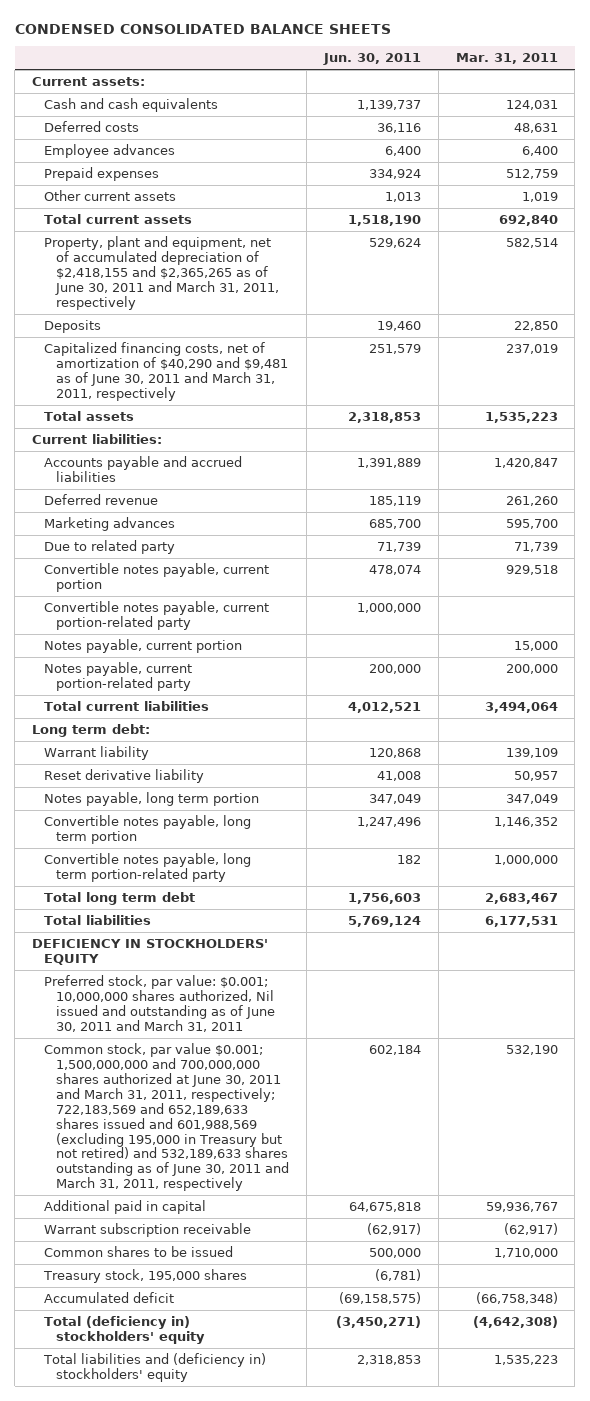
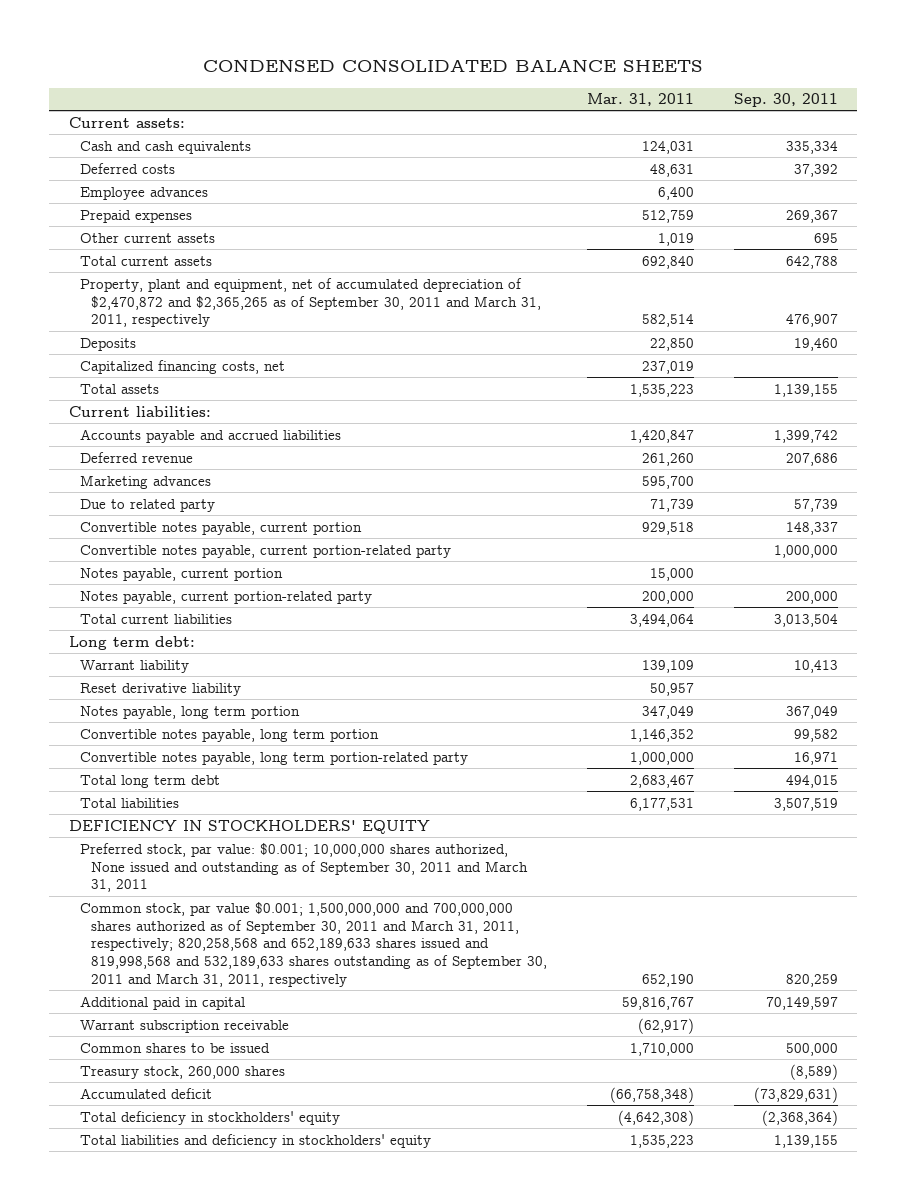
- | Jun. 30, 2011 | Mar. 31, 2011
+ | Mar. 31, 2011 | Sep. 30, 2011
- Property, plant and equipment, net of accumulated depreciation of $2,418,155 and $2,365,265 as of June 30, 2011 and March 31, 2011, respectively | 529,624 | 582,514
+ Property, plant and equipment, net of accumulated depreciation of $2,470,872 and $2,365,265 as of September 30, 2011 and March 31, 2011, respectively | 582,514 | 476,907
- Capitalized financing costs, net of amortization of $40,290 and $9,481 as of June 30, 2011 and March 31, 2011, respectively | 251,579 | 237,019
+ Capitalized financing costs, net | 237,019 |
- Preferred stock, par value: $0.001; 10,000,000 shares authorized, Nil issued and outstanding as of June 30, 2011 and March 31, 2011
- Common stock, par value $0.001; 1,500,000,000 and 700,000,000 shares authorized at June 30, 2011 and March 31, 2011, respectively; 722,183,569 and 652,189,633 shares issued and 601,988,569 (excluding 195,000 in Treasury but not retired) and 532,189,633 shares outstanding as of June 30, 2011 and March 31, 2011, respectively | 602,184 | 532,190
- Additional paid in capital | 64,675,818 | 59,936,767
+ Preferred stock, par value: $0.001; 10,000,000 shares authorized, None issued and outstanding as of September 30, 2011 and March 31, 2011
+ Common stock, par value $0.001; 1,500,000,000 and 700,000,000 shares authorized as of September 30, 2011 and March 31, 2011, respectively; 820,258,568 and 652,189,633 shares issued and 819,998,568 and 532,189,633 shares outstanding as of September 30, 2011 and March 31, 2011, respectively | 652,190 | 820,259
+ Additional paid in capital | 59,816,767 | 70,149,597
- Treasury stock, 195,000 shares | (6,781) |
+ Treasury stock, 260,000 shares | | (8,589)
- Total (deficiency in) stockholders' equity | (3,450,271) | (4,642,308)
- Total liabilities and (deficiency in) stockholders' equity | 2,318,853 | 1,535,223
+ Total deficiency in stockholders' equity | (4,642,308) | (2,368,364)
+ Total liabilities and deficiency in stockholders' equity | 1,535,223 | 1,139,155

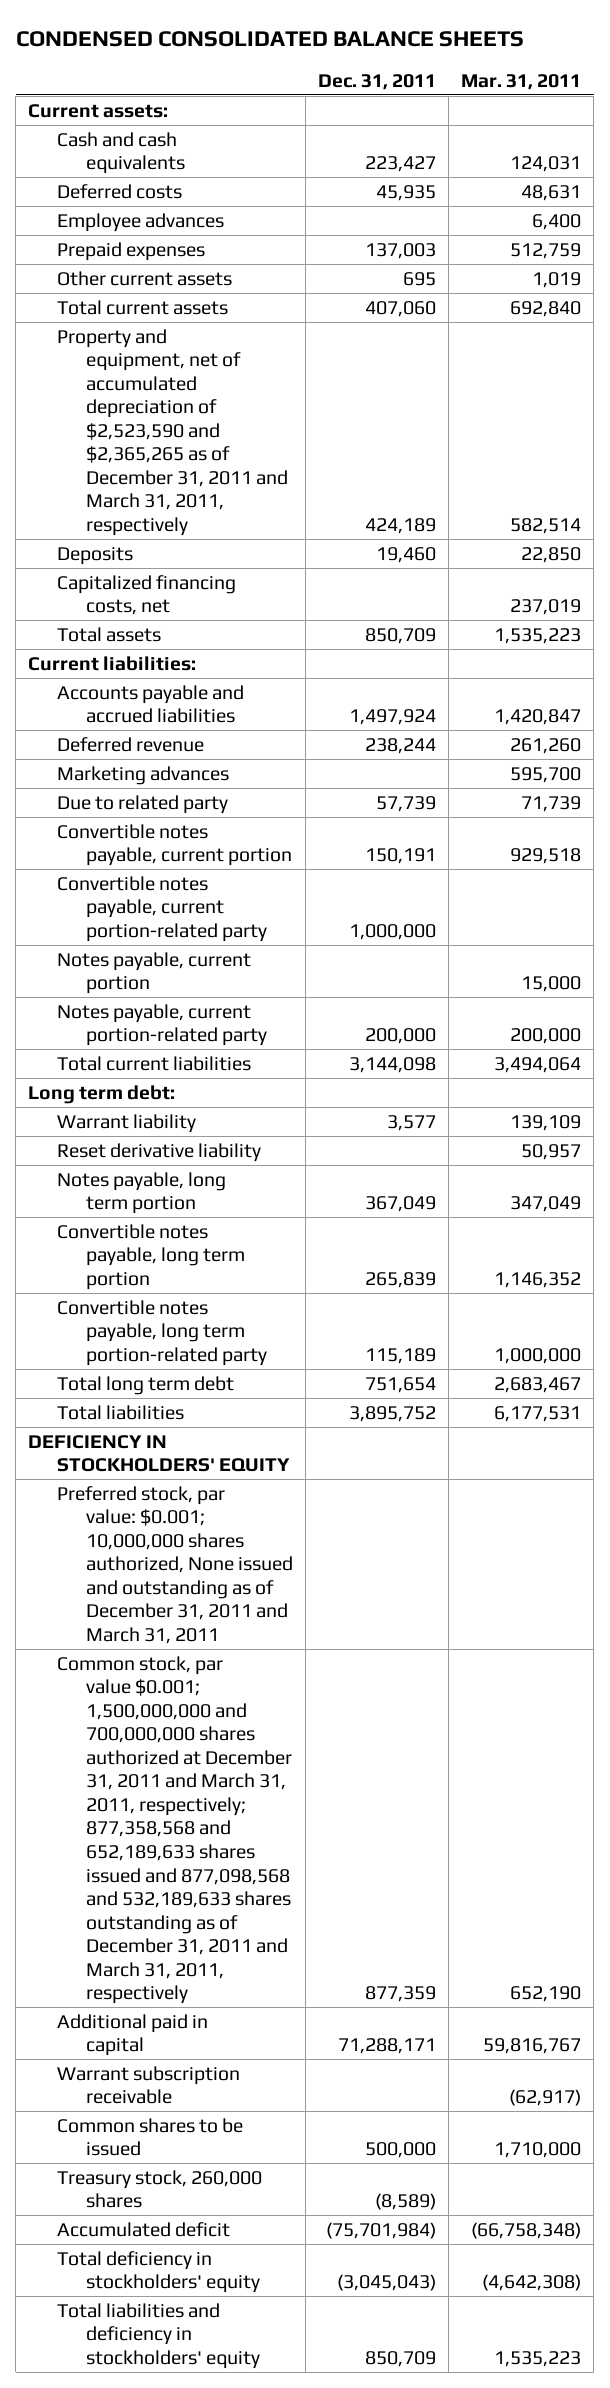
- | Mar. 31, 2011 | Sep. 30, 2011
+ | Dec. 31, 2011 | Mar. 31, 2011
- Property, plant and equipment, net of accumulated depreciation of $2,470,872 and $2,365,265 as of September 30, 2011 and March 31, 2011, respectively | 582,514 | 476,907
+ Property and equipment, net of accumulated depreciation of $2,523,590 and $2,365,265 as of December 31, 2011 and March 31, 2011, respectively | 424,189 | 582,514
- Preferred stock, par value: $0.001; 10,000,000 shares authorized, None issued and outstanding as of September 30, 2011 and March 31, 2011
- Common stock, par value $0.001; 1,500,000,000 and 700,000,000 shares authorized as of September 30, 2011 and March 31, 2011, respectively; 820,258,568 and 652,189,633 shares issued and 819,998,568 and 532,189,633 shares outstanding as of September 30, 2011 and March 31, 2011, respectively | 652,190 | 820,259
+ Preferred stock, par value: $0.001; 10,000,000 shares authorized, None issued and outstanding as of December 31, 2011 and March 31, 2011
+ Common stock, par value $0.001; 1,500,000,000 and 700,000,000 shares authorized at December 31, 2011 and March 31, 2011, respectively; 877,358,568 and 652,189,633 shares issued and 877,098,568 and 532,189,633 shares outstanding as of December 31, 2011 and March 31, 2011, respectively | 877,359 | 652,190

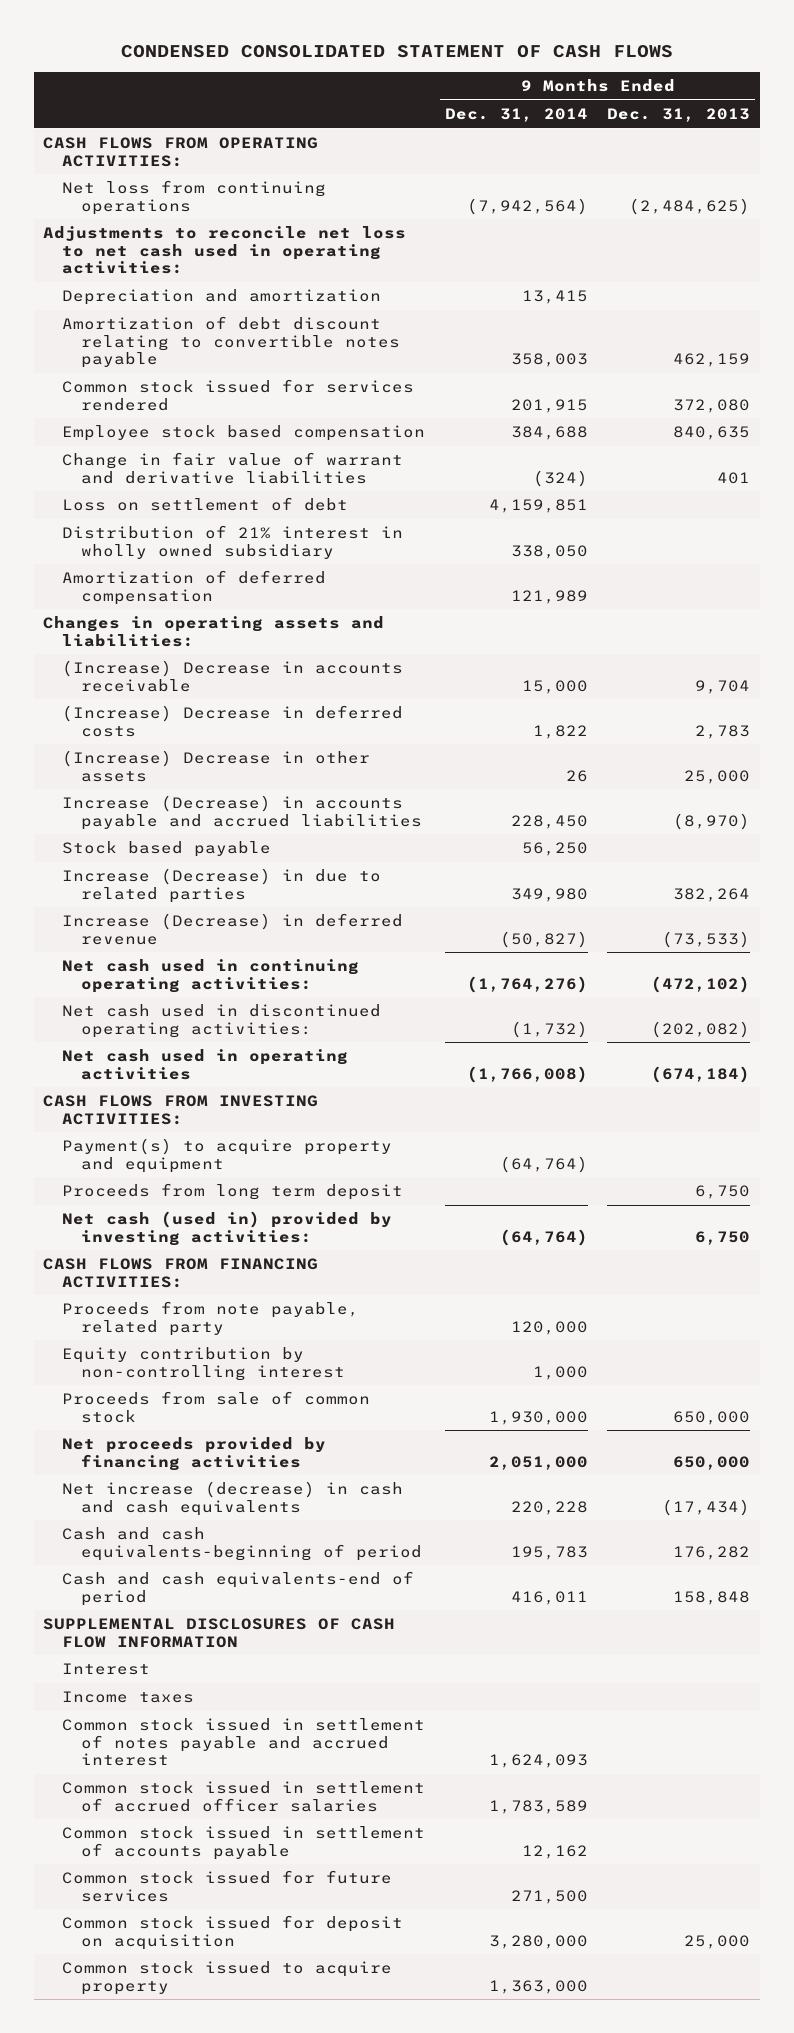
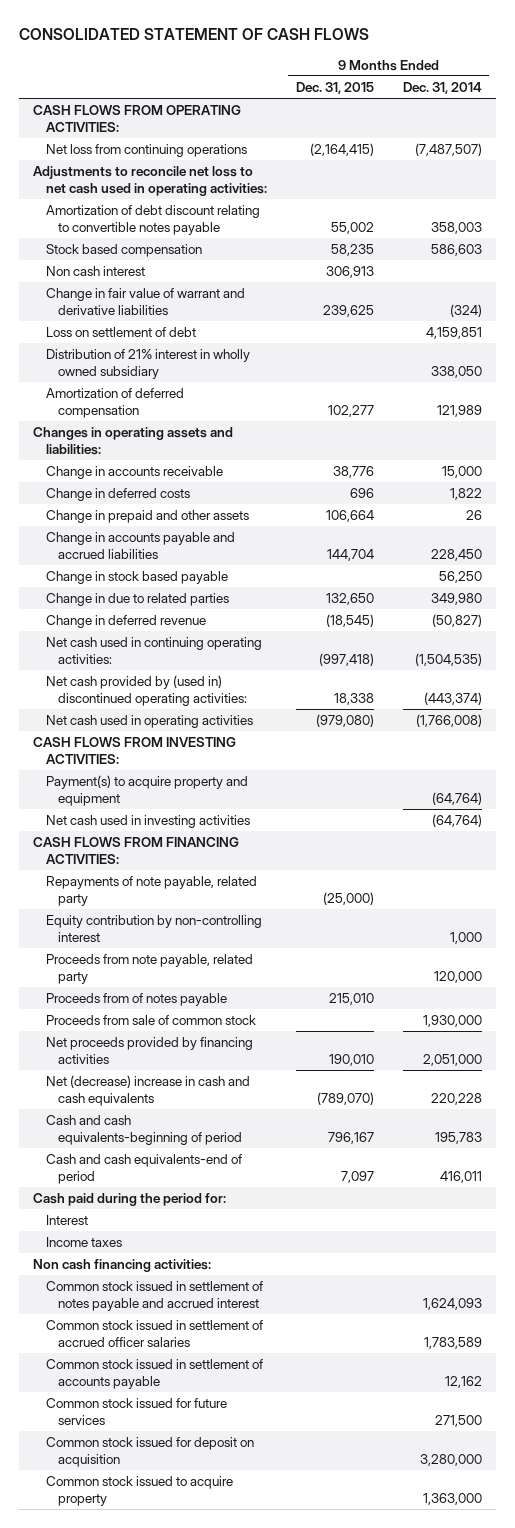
- CONDENSED CONSOLIDATED STATEMENT OF CASH FLOWS
+ CONSOLIDATED STATEMENT OF CASH FLOWS
- | 9 Months Ended Dec. 31, 2014 | 9 Months Ended Dec. 31, 2013
+ | 9 Months Ended Dec. 31, 2015 | 9 Months Ended Dec. 31, 2014
- Net loss from continuing operations | (7,942,564) | (2,484,625)
+ Net loss from continuing operations | (2,164,415) | (7,487,507)
- Depreciation and amortization | 13,415 |
- Common stock issued for services rendered | 201,915 | 372,080
- Employee stock based compensation | 384,688 | 840,635
+ Stock based compensation | 58,235 | 586,603
+ Non cash interest | 306,913 |
- (Increase) Decrease in accounts receivable | 15,000 | 9,704
- (Increase) Decrease in deferred costs | 1,822 | 2,783
- (Increase) Decrease in other assets | 26 | 25,000
- Increase (Decrease) in accounts payable and accrued liabilities | 228,450 | (8,970)
- Stock based payable | 56,250 |
- Increase (Decrease) in due to related parties | 349,980 | 382,264
- Increase (Decrease) in deferred revenue | (50,827) | (73,533)
- Net cash used in continuing operating activities: | (1,764,276) | (472,102)
- Net cash used in discontinued operating activities: | (1,732) | (202,082)
+ Change in accounts receivable | 38,776 | 15,000
+ Change in deferred costs | 696 | 1,822
+ Change in prepaid and other assets | 106,664 | 26
+ Change in accounts payable and accrued liabilities | 144,704 | 228,450
+ Change in stock based payable | | 56,250
+ Change in due to related parties | 132,650 | 349,980
+ Change in deferred revenue | (18,545) | (50,827)
+ Net cash used in continuing operating activities: | (997,418) | (1,504,535)
+ Net cash provided by (used in) discontinued operating activities: | 18,338 | (443,374)
- Proceeds from long term deposit | | 6,750
- Net cash (used in) provided by investing activities: | (64,764) | 6,750
+ Net cash used in investing activities | | (64,764)
+ Repayments of note payable, related party | (25,000) |
moved down: Proceeds from note payable, related party | | 120,000
+ Proceeds from of notes payable | 215,010 |
- Net increase (decrease) in cash and cash equivalents | 220,228 | (17,434)
+ Net (decrease) increase in cash and cash equivalents | (789,070) | 220,228
- SUPPLEMENTAL DISCLOSURES OF CASH FLOW INFORMATION
+ Cash paid during the period for:
+ Non cash financing activities:

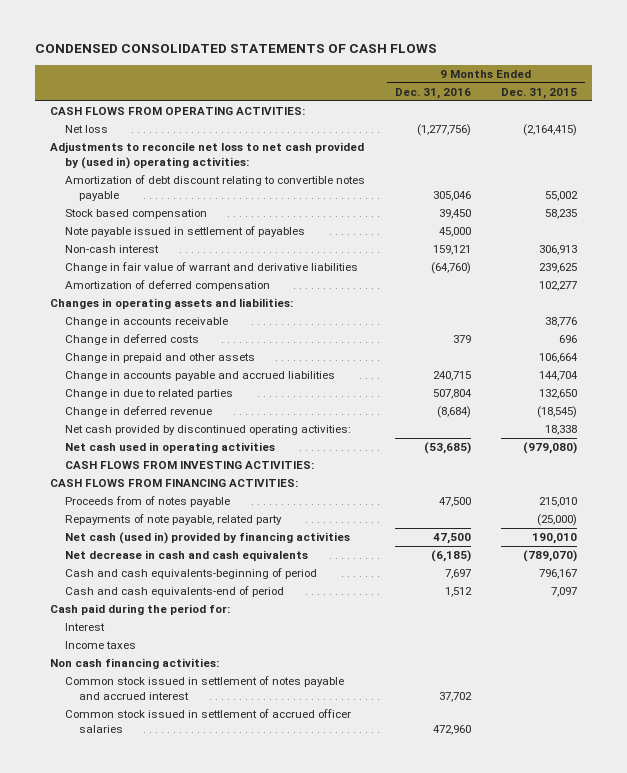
- CONSOLIDATED STATEMENT OF CASH FLOWS
+ CONDENSED CONSOLIDATED STATEMENTS OF CASH FLOWS
- | 9 Months Ended Dec. 31, 2015 | 9 Months Ended Dec. 31, 2014
+ | 9 Months Ended Dec. 31, 2016 | 9 Months Ended Dec. 31, 2015
- Net loss from continuing operations | (2,164,415) | (7,487,507)
- Adjustments to reconcile net loss to net cash used in operating activities:
+ Net loss | (1,277,756) | (2,164,415)
+ Adjustments to reconcile net loss to net cash provided by (used in) operating activities:
- Non cash interest | 306,913 |
+ Note payable issued in settlement of payables | 45,000 |
+ Non-cash interest | 159,121 | 306,913
- Loss on settlement of debt | | 4,159,851
- Distribution of 21% interest in wholly owned subsidiary | | 338,050
- Change in stock based payable | | 56,250
- Net cash used in continuing operating activities: | (997,418) | (1,504,535)
- Net cash provided by (used in) discontinued operating activities: | 18,338 | (443,374)
+ Net cash provided by discontinued operating activities: | | 18,338
- Payment(s) to acquire property and equipment | | (64,764)
- Net cash used in investing activities | | (64,764)
- Equity contribution by non-controlling interest | | 1,000
- Proceeds from note payable, related party | | 120,000
- Proceeds from sale of common stock | | 1,930,000
- Net proceeds provided by financing activities | 190,010 | 2,051,000
- Net (decrease) increase in cash and cash equivalents | (789,070) | 220,228
moved down: Repayments of note payable, related party | | (25,000)
+ Net cash (used in) provided by financing activities | 47,500 | 190,010
+ Net decrease in cash and cash equivalents | (6,185) | (789,070)
- Common stock issued in settlement of accounts payable | | 12,162
- Common stock issued for future services | | 271,500
- Common stock issued for deposit on acquisition | | 3,280,000
- Common stock issued to acquire property | | 1,363,000

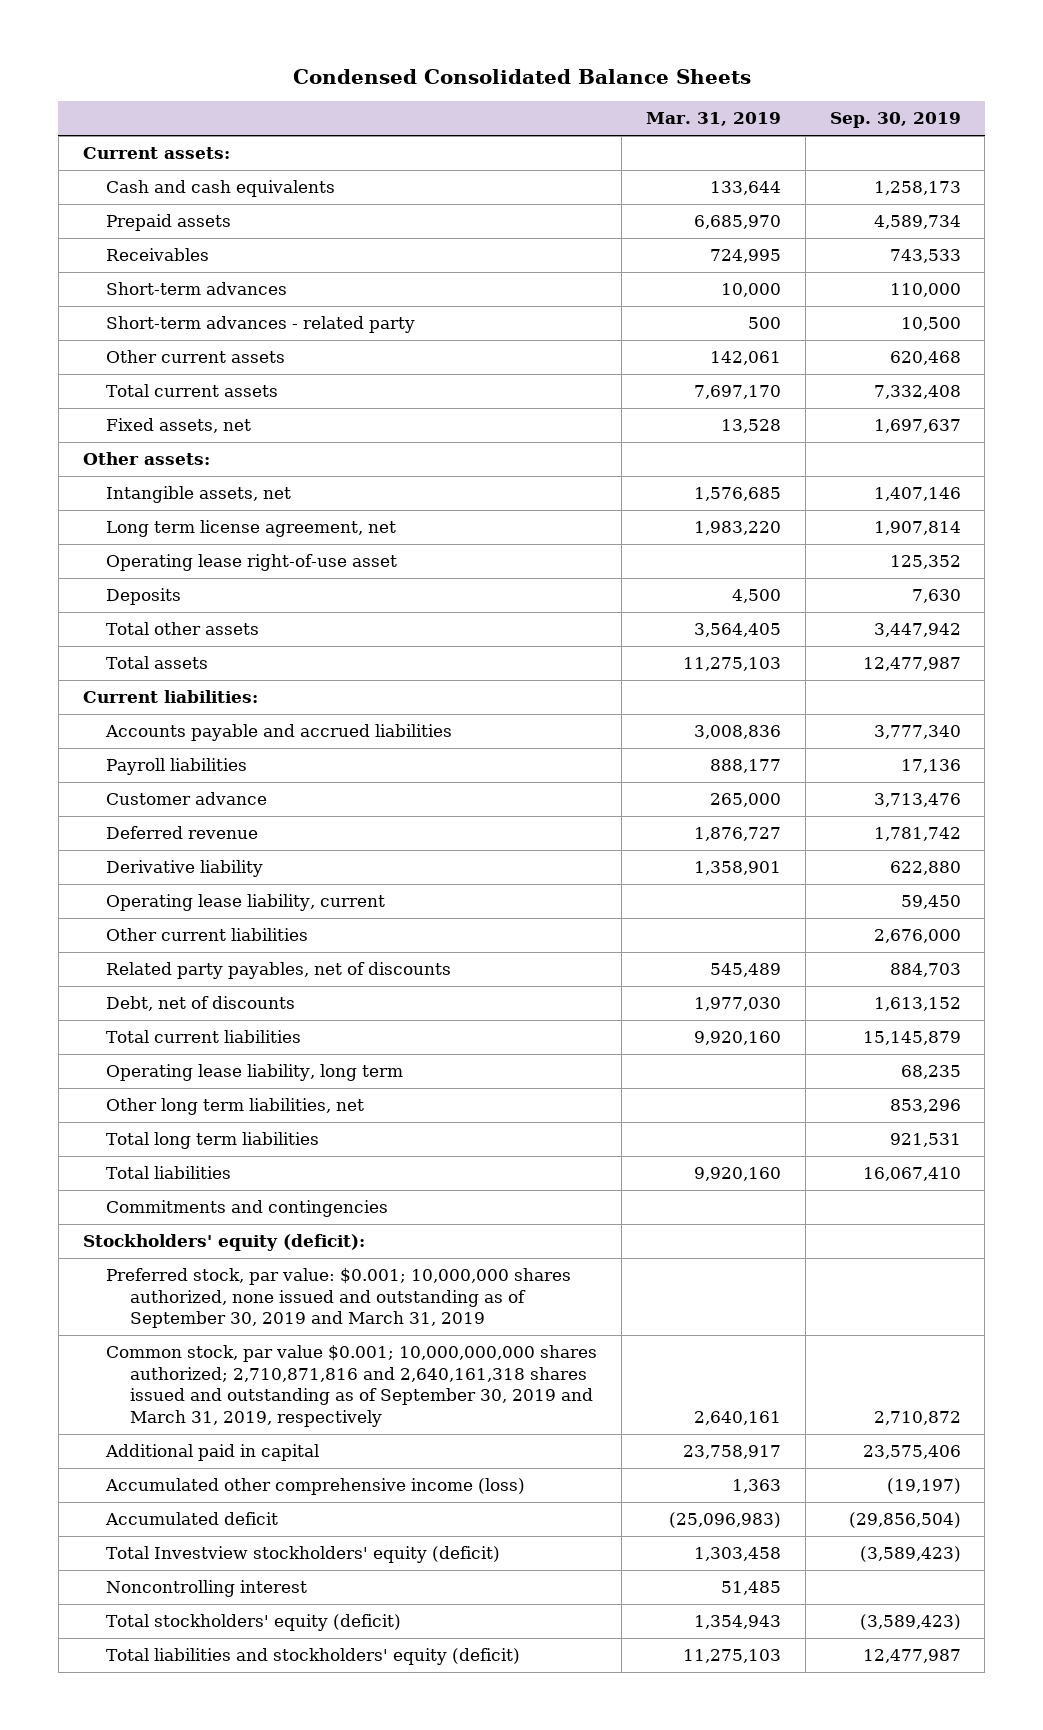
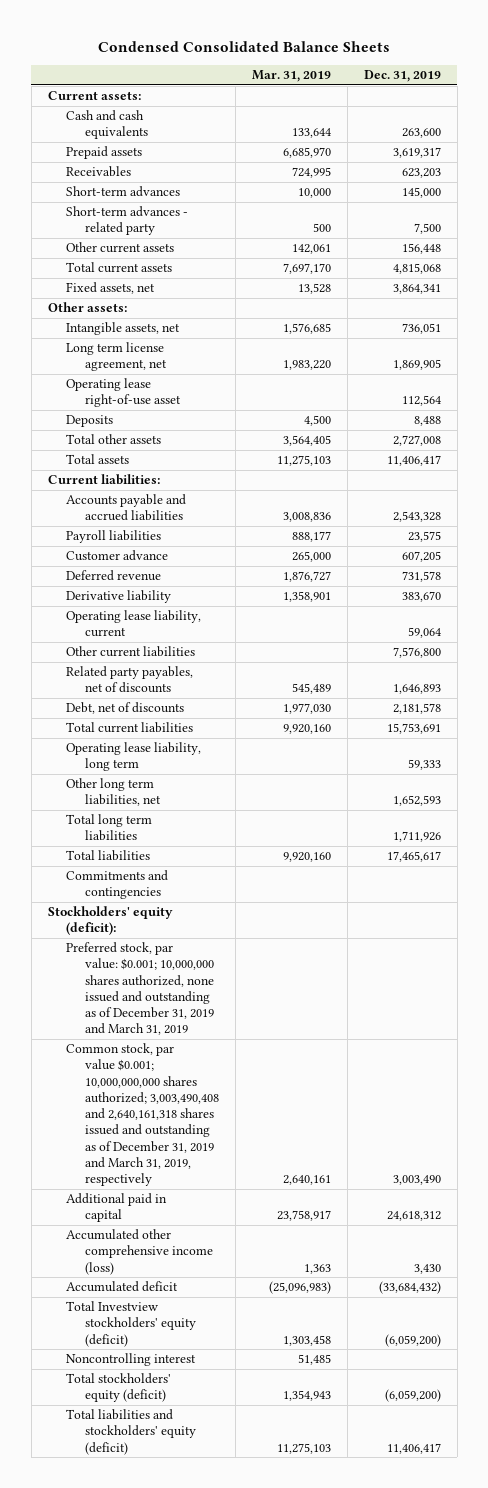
- | Mar. 31, 2019 | Sep. 30, 2019
+ | Mar. 31, 2019 | Dec. 31, 2019
- Preferred stock, par value: $0.001; 10,000,000 shares authorized, none issued and outstanding as of September 30, 2019 and March 31, 2019
- Common stock, par value $0.001; 10,000,000,000 shares authorized; 2,710,871,816 and 2,640,161,318 shares issued and outstanding as of September 30, 2019 and March 31, 2019, respectively | 2,640,161 | 2,710,872
+ Preferred stock, par value: $0.001; 10,000,000 shares authorized, none issued and outstanding as of December 31, 2019 and March 31, 2019
+ Common stock, par value $0.001; 10,000,000,000 shares authorized; 3,003,490,408 and 2,640,161,318 shares issued and outstanding as of December 31, 2019 and March 31, 2019, respectively | 2,640,161 | 3,003,490

